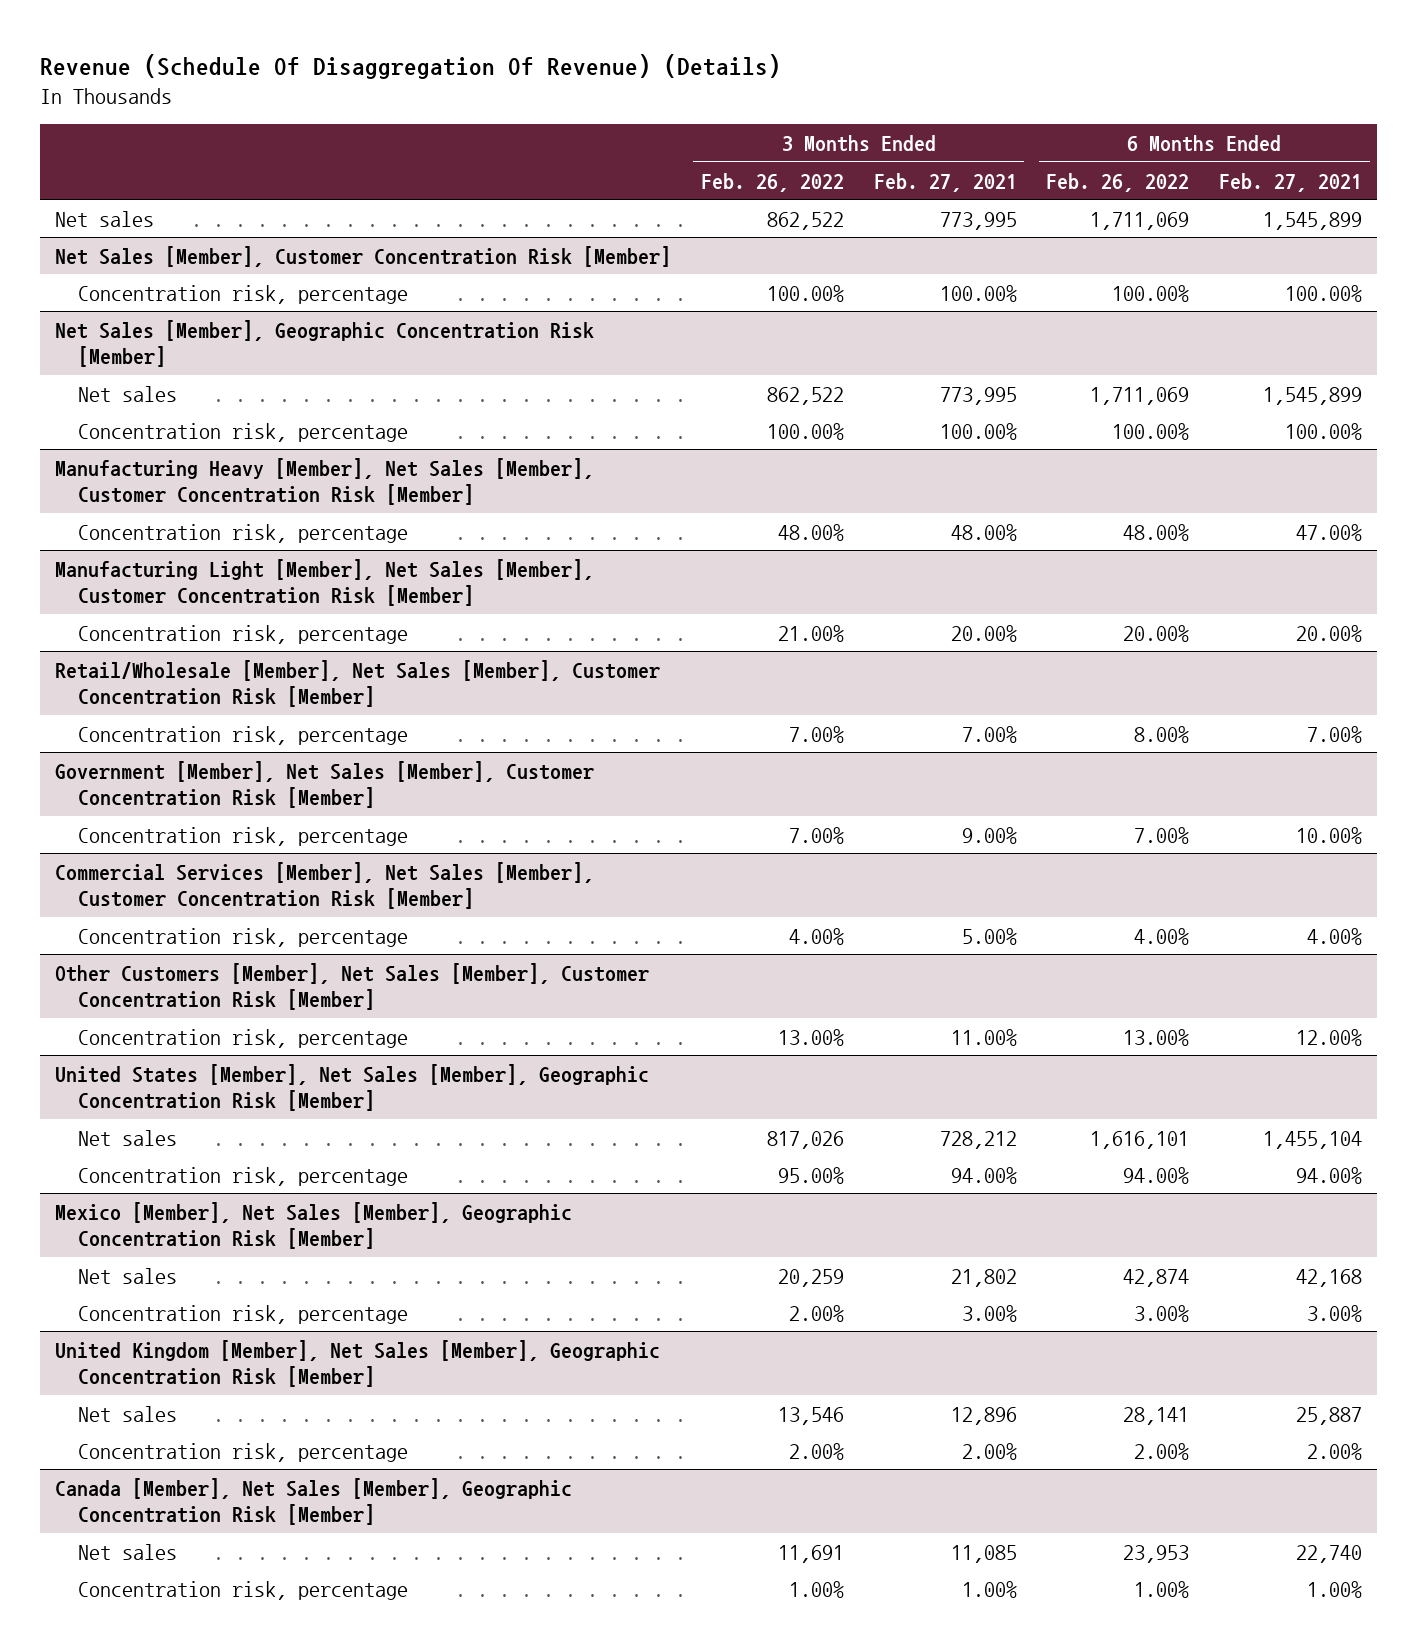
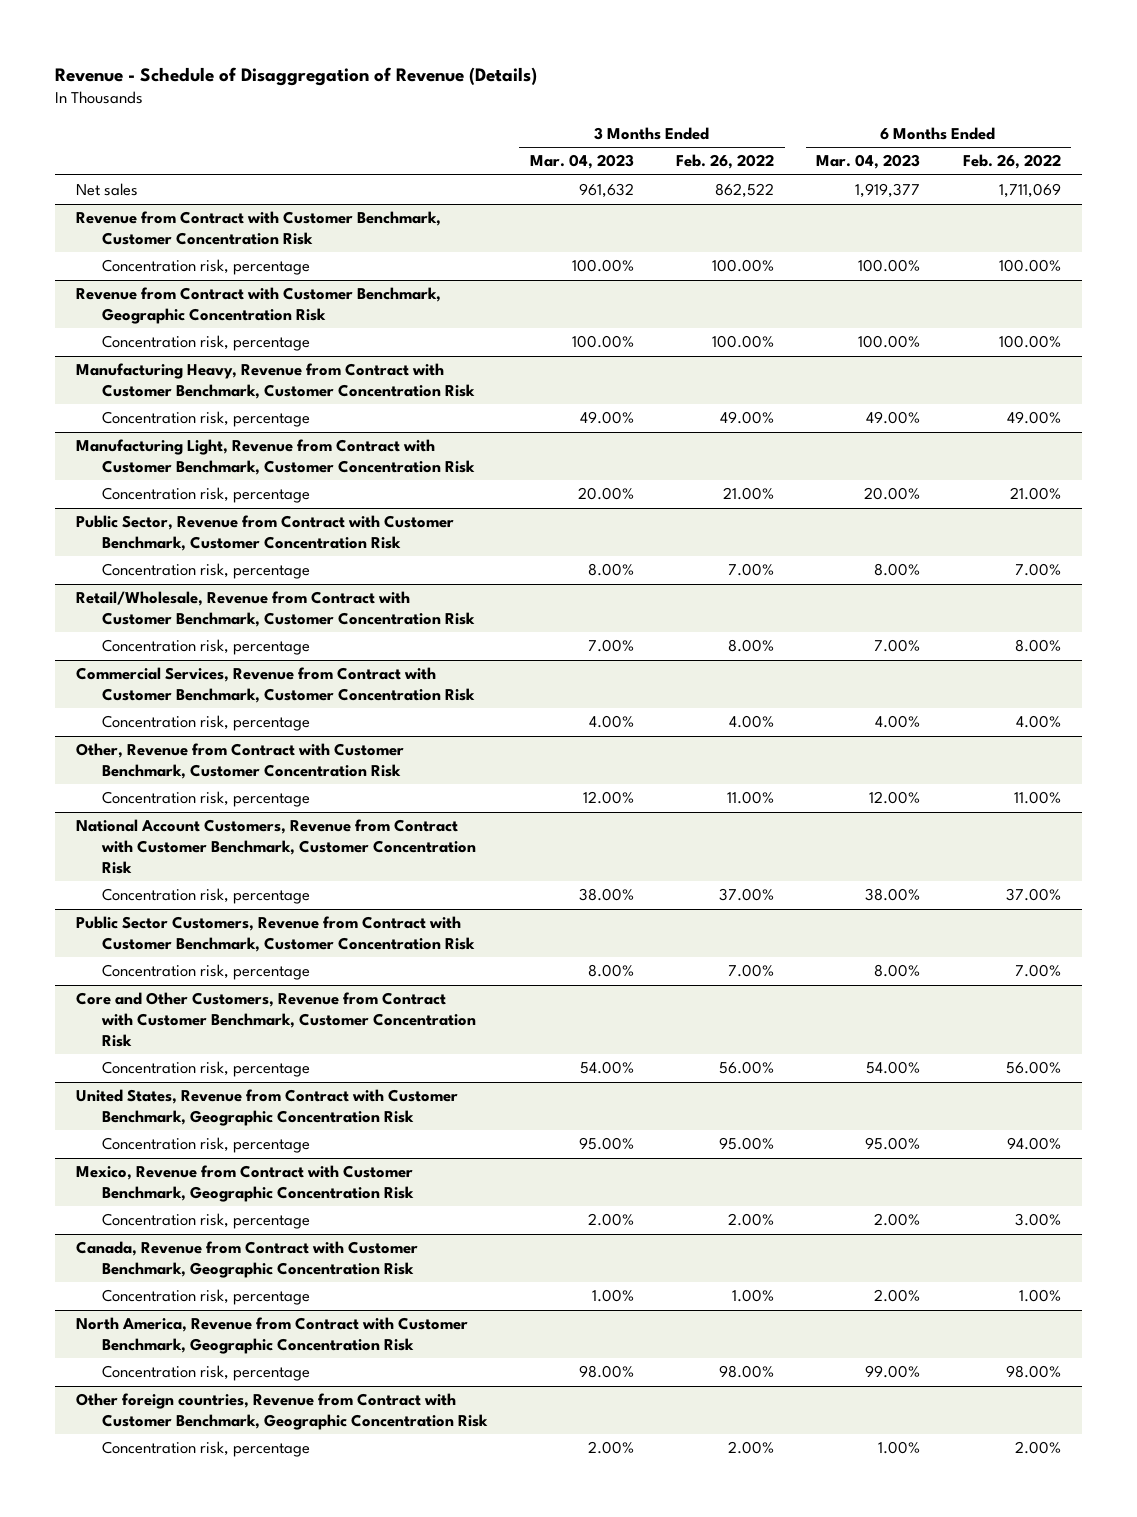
- Revenue (Schedule Of Disaggregation Of Revenue) (Details)
+ Revenue - Schedule of Disaggregation of Revenue (Details)
- | 3 Months Ended Feb. 26, 2022 | 3 Months Ended Feb. 27, 2021 | 6 Months Ended Feb. 26, 2022 | 6 Months Ended Feb. 27, 2021
+ | 3 Months Ended Mar. 04, 2023 | 3 Months Ended Feb. 26, 2022 | 6 Months Ended Mar. 04, 2023 | 6 Months Ended Feb. 26, 2022
- Net Sales [Member], Customer Concentration Risk [Member]
+ Revenue from Contract with Customer Benchmark, Customer Concentration Risk
- Net Sales [Member], Geographic Concentration Risk [Member]
- Net sales | 862,522 | 773,995 | 1,711,069 | 1,545,899
+ Revenue from Contract with Customer Benchmark, Geographic Concentration Risk
- Manufacturing Heavy [Member], Net Sales [Member], Customer Concentration Risk [Member]
- Concentration risk, percentage | 48.00% | 48.00% | 48.00% | 47.00%
- Manufacturing Light [Member], Net Sales [Member], Customer Concentration Risk [Member]
- Concentration risk, percentage | 21.00% | 20.00% | 20.00% | 20.00%
- Retail/Wholesale [Member], Net Sales [Member], Customer Concentration Risk [Member]
- Concentration risk, percentage | 7.00% | 7.00% | 8.00% | 7.00%
- Government [Member], Net Sales [Member], Customer Concentration Risk [Member]
+ Manufacturing Heavy, Revenue from Contract with Customer Benchmark, Customer Concentration Risk
+ Concentration risk, percentage | 49.00% | 49.00% | 49.00% | 49.00%
+ Manufacturing Light, Revenue from Contract with Customer Benchmark, Customer Concentration Risk
+ Concentration risk, percentage | 20.00% | 21.00% | 20.00% | 21.00%
+ Public Sector, Revenue from Contract with Customer Benchmark, Customer Concentration Risk
- Commercial Services [Member], Net Sales [Member], Customer Concentration Risk [Member]
+ Retail/Wholesale, Revenue from Contract with Customer Benchmark, Customer Concentration Risk
+ Concentration risk, percentage | 7.00% | 8.00% | 7.00% | 8.00%
+ Commercial Services, Revenue from Contract with Customer Benchmark, Customer Concentration Risk
- Other Customers [Member], Net Sales [Member], Customer Concentration Risk [Member]
- Concentration risk, percentage | 13.00% | 11.00% | 13.00% | 12.00%
- United States [Member], Net Sales [Member], Geographic Concentration Risk [Member]
- Net sales | 817,026 | 728,212 | 1,616,101 | 1,455,104
+ Other, Revenue from Contract with Customer Benchmark, Customer Concentration Risk
+ Concentration risk, percentage | 12.00% | 11.00% | 12.00% | 11.00%
+ National Account Customers, Revenue from Contract with Customer Benchmark, Customer Concentration Risk
+ Concentration risk, percentage | 38.00% | 37.00% | 38.00% | 37.00%
+ Public Sector Customers, Revenue from Contract with Customer Benchmark, Customer Concentration Risk
+ Concentration risk, percentage | 8.00% | 7.00% | 8.00% | 7.00%
+ Core and Other Customers, Revenue from Contract with Customer Benchmark, Customer Concentration Risk
+ Concentration risk, percentage | 54.00% | 56.00% | 54.00% | 56.00%
+ United States, Revenue from Contract with Customer Benchmark, Geographic Concentration Risk
- Mexico [Member], Net Sales [Member], Geographic Concentration Risk [Member]
- Net sales | 20,259 | 21,802 | 42,874 | 42,168
+ Mexico, Revenue from Contract with Customer Benchmark, Geographic Concentration Risk
- United Kingdom [Member], Net Sales [Member], Geographic Concentration Risk [Member]
- Net sales | 13,546 | 12,896 | 28,141 | 25,887
- Concentration risk, percentage | 2.00% | 2.00% | 2.00% | 2.00%
- Canada [Member], Net Sales [Member], Geographic Concentration Risk [Member]
- Net sales | 11,691 | 11,085 | 23,953 | 22,740
+ Canada, Revenue from Contract with Customer Benchmark, Geographic Concentration Risk
+ North America, Revenue from Contract with Customer Benchmark, Geographic Concentration Risk
+ Concentration risk, percentage | 98.00% | 98.00% | 99.00% | 98.00%
+ Other foreign countries, Revenue from Contract with Customer Benchmark, Geographic Concentration Risk
+ Concentration risk, percentage | 2.00% | 2.00% | 1.00% | 2.00%

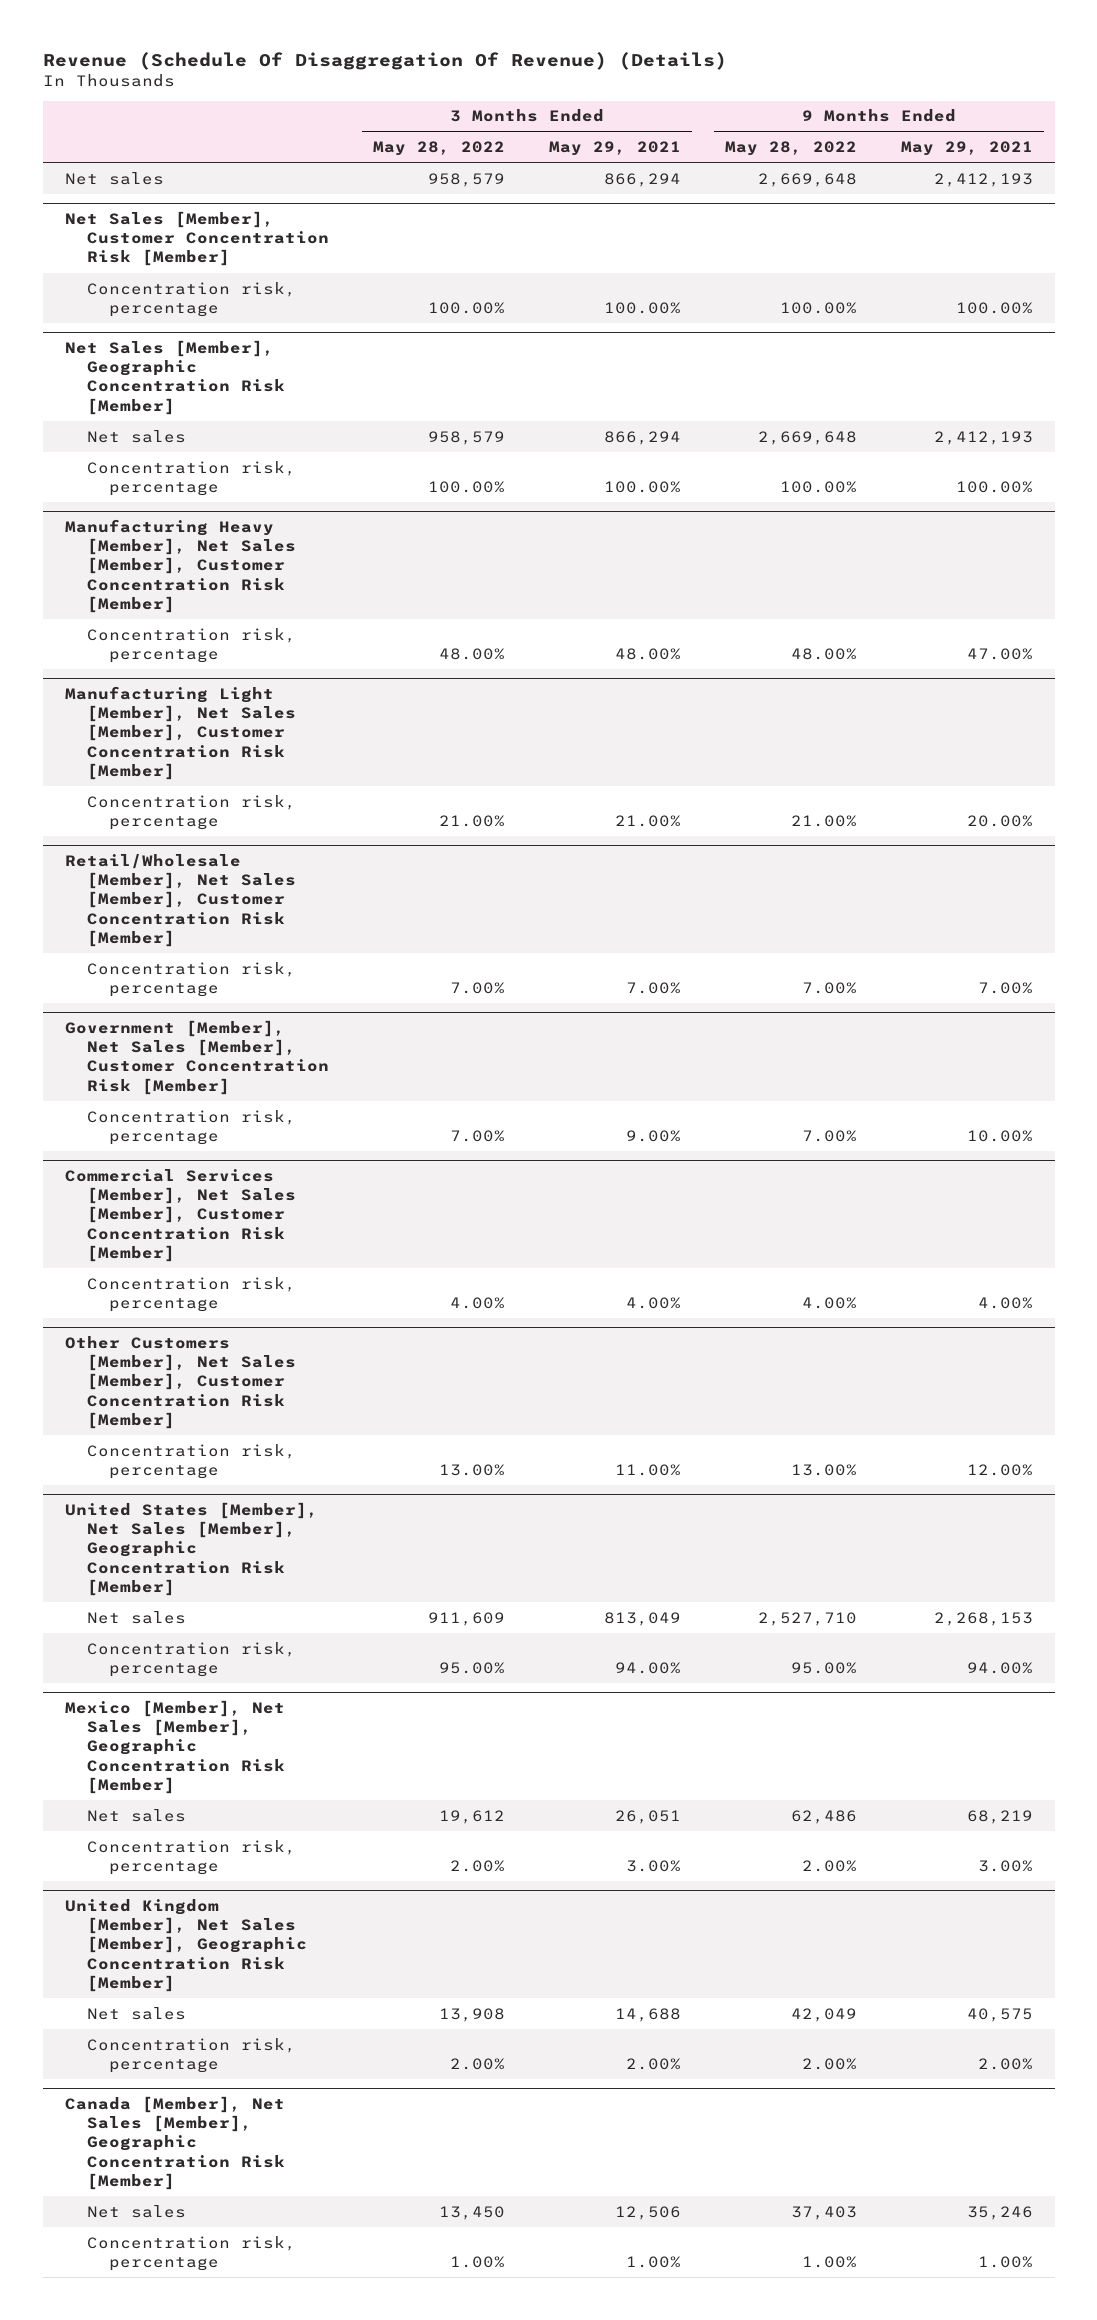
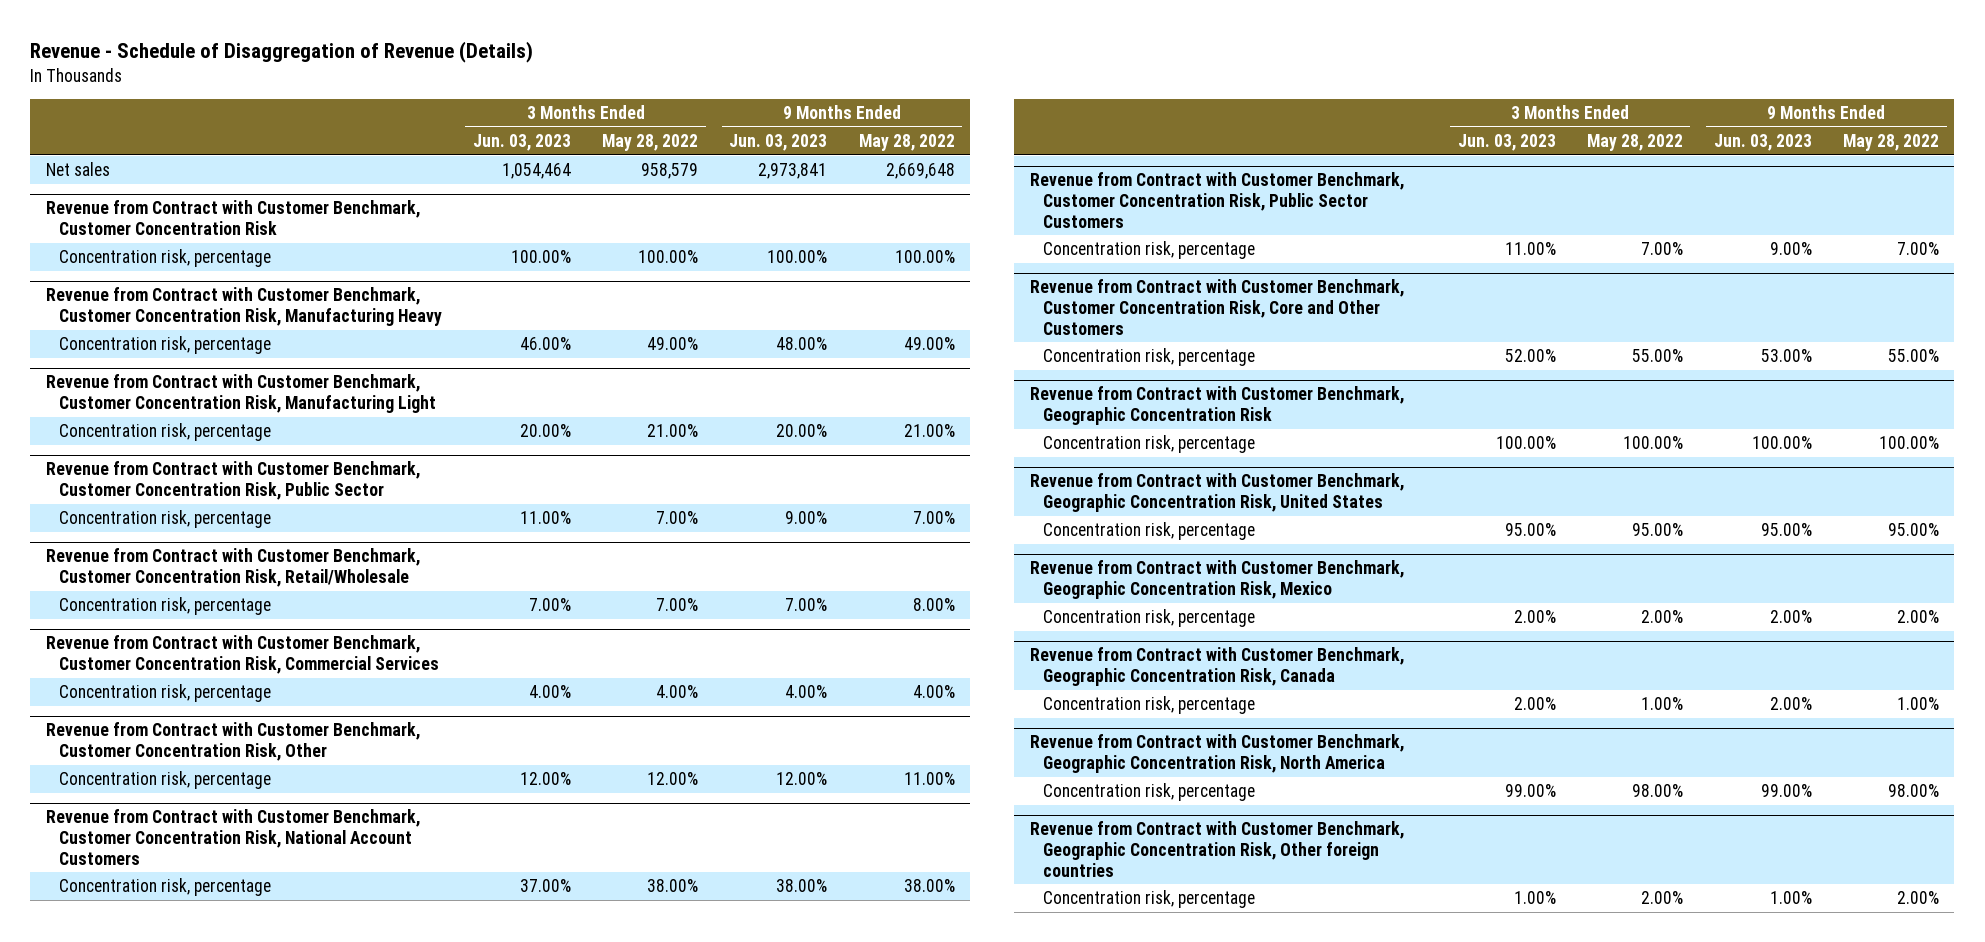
- Revenue (Schedule Of Disaggregation Of Revenue) (Details)
+ Revenue - Schedule of Disaggregation of Revenue (Details)
- | 3 Months Ended May 28, 2022 | 3 Months Ended May 29, 2021 | 9 Months Ended May 28, 2022 | 9 Months Ended May 29, 2021
+ | 3 Months Ended Jun. 03, 2023 | 3 Months Ended May 28, 2022 | 9 Months Ended Jun. 03, 2023 | 9 Months Ended May 28, 2022
- Net Sales [Member], Customer Concentration Risk [Member]
- Concentration risk, percentage | 100.00% | 100.00% | 100.00% | 100.00%
- Net Sales [Member], Geographic Concentration Risk [Member]
- Net sales | 958,579 | 866,294 | 2,669,648 | 2,412,193
+ Revenue from Contract with Customer Benchmark, Customer Concentration Risk
- Manufacturing Heavy [Member], Net Sales [Member], Customer Concentration Risk [Member]
- Concentration risk, percentage | 48.00% | 48.00% | 48.00% | 47.00%
- Manufacturing Light [Member], Net Sales [Member], Customer Concentration Risk [Member]
+ Revenue from Contract with Customer Benchmark, Customer Concentration Risk, Manufacturing Heavy
+ Concentration risk, percentage | 46.00% | 49.00% | 48.00% | 49.00%
+ Revenue from Contract with Customer Benchmark, Customer Concentration Risk, Manufacturing Light
- Retail/Wholesale [Member], Net Sales [Member], Customer Concentration Risk [Member]
- Concentration risk, percentage | 7.00% | 7.00% | 7.00% | 7.00%
- Government [Member], Net Sales [Member], Customer Concentration Risk [Member]
+ Revenue from Contract with Customer Benchmark, Customer Concentration Risk, Public Sector
- Commercial Services [Member], Net Sales [Member], Customer Concentration Risk [Member]
+ Revenue from Contract with Customer Benchmark, Customer Concentration Risk, Retail/Wholesale
+ Concentration risk, percentage | 7.00% | 7.00% | 7.00% | 8.00%
+ Revenue from Contract with Customer Benchmark, Customer Concentration Risk, Commercial Services
- Other Customers [Member], Net Sales [Member], Customer Concentration Risk [Member]
- Concentration risk, percentage | 13.00% | 11.00% | 13.00% | 12.00%
- United States [Member], Net Sales [Member], Geographic Concentration Risk [Member]
- Net sales | 911,609 | 813,049 | 2,527,710 | 2,268,153
+ Revenue from Contract with Customer Benchmark, Customer Concentration Risk, Other
+ Concentration risk, percentage | 12.00% | 12.00% | 12.00% | 11.00%
+ Revenue from Contract with Customer Benchmark, Customer Concentration Risk, National Account Customers
+ Concentration risk, percentage | 37.00% | 38.00% | 38.00% | 38.00%
+ Revenue from Contract with Customer Benchmark, Customer Concentration Risk, Public Sector Customers
+ Concentration risk, percentage | 11.00% | 7.00% | 9.00% | 7.00%
+ Revenue from Contract with Customer Benchmark, Customer Concentration Risk, Core and Other Customers
+ Concentration risk, percentage | 52.00% | 55.00% | 53.00% | 55.00%
+ Revenue from Contract with Customer Benchmark, Geographic Concentration Risk
+ Concentration risk, percentage | 100.00% | 100.00% | 100.00% | 100.00%
+ Revenue from Contract with Customer Benchmark, Geographic Concentration Risk, United States
- Mexico [Member], Net Sales [Member], Geographic Concentration Risk [Member]
- Net sales | 19,612 | 26,051 | 62,486 | 68,219
- Concentration risk, percentage | 2.00% | 3.00% | 2.00% | 3.00%
- United Kingdom [Member], Net Sales [Member], Geographic Concentration Risk [Member]
- Net sales | 13,908 | 14,688 | 42,049 | 40,575
+ Revenue from Contract with Customer Benchmark, Geographic Concentration Risk, Mexico
- Canada [Member], Net Sales [Member], Geographic Concentration Risk [Member]
- Net sales | 13,450 | 12,506 | 37,403 | 35,246
+ Revenue from Contract with Customer Benchmark, Geographic Concentration Risk, Canada
+ Revenue from Contract with Customer Benchmark, Geographic Concentration Risk, North America
+ Concentration risk, percentage | 99.00% | 98.00% | 99.00% | 98.00%
+ Revenue from Contract with Customer Benchmark, Geographic Concentration Risk, Other foreign countries
+ Concentration risk, percentage | 1.00% | 2.00% | 1.00% | 2.00%

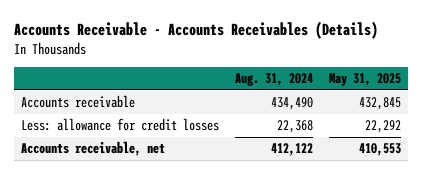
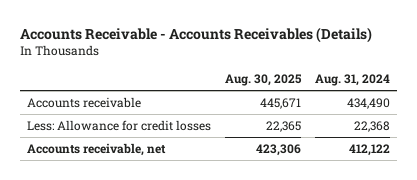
- | Aug. 31, 2024 | May 31, 2025
+ | Aug. 30, 2025 | Aug. 31, 2024
- Less: allowance for credit losses | 22,368 | 22,292
+ Less: Allowance for credit losses | 22,365 | 22,368

